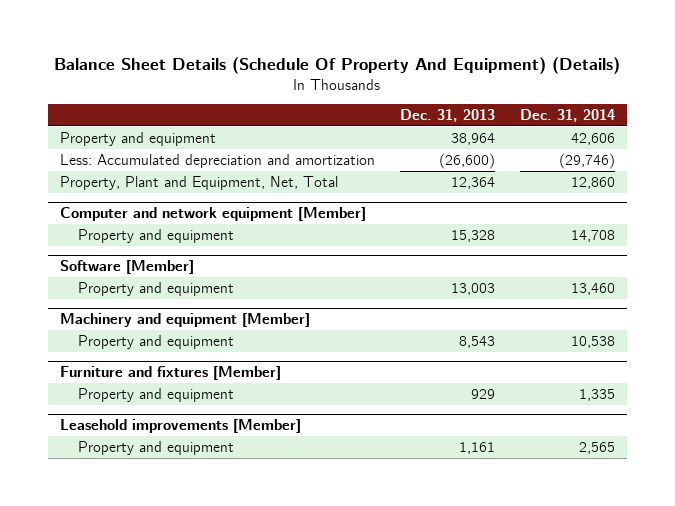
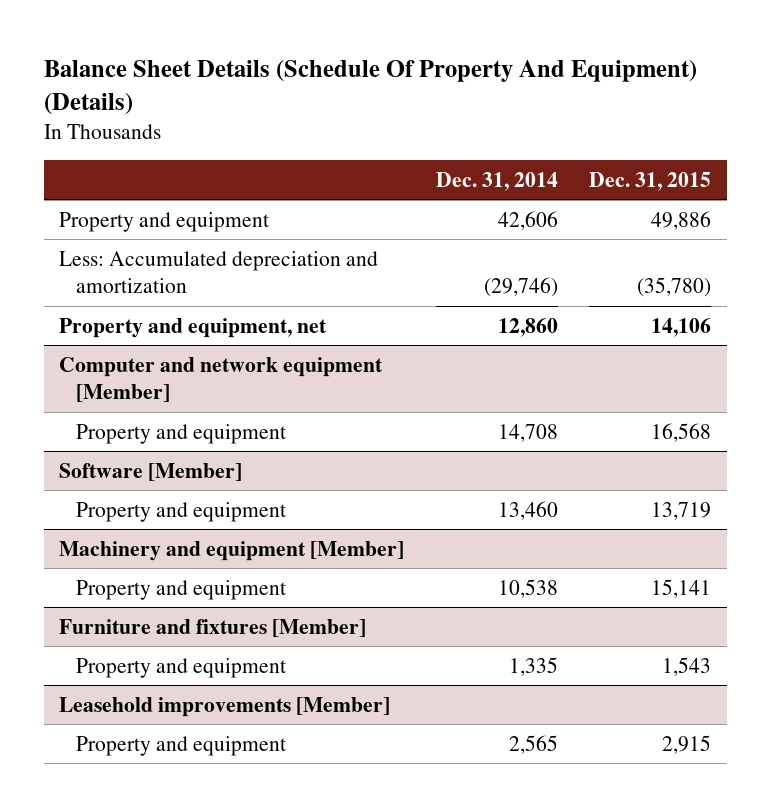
- | Dec. 31, 2013 | Dec. 31, 2014
+ | Dec. 31, 2014 | Dec. 31, 2015
- Property, Plant and Equipment, Net, Total | 12,364 | 12,860
+ Property and equipment, net | 12,860 | 14,106

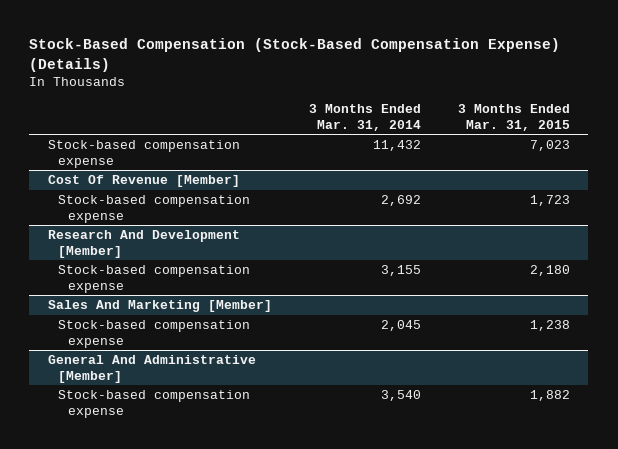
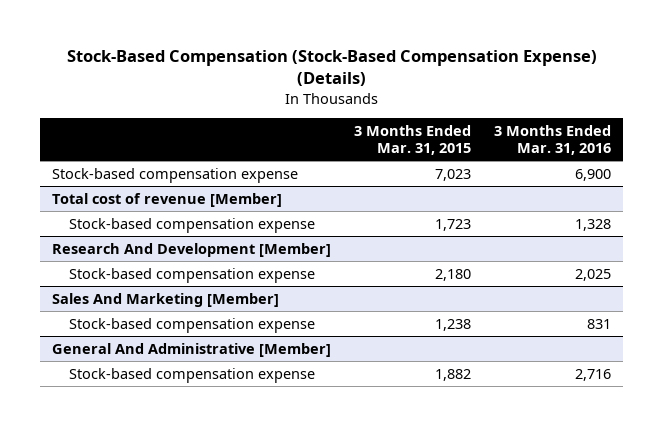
- | 3 Months Ended Mar. 31, 2014 | 3 Months Ended Mar. 31, 2015
+ | 3 Months Ended Mar. 31, 2015 | 3 Months Ended Mar. 31, 2016
- Cost Of Revenue [Member]
+ Total cost of revenue [Member]

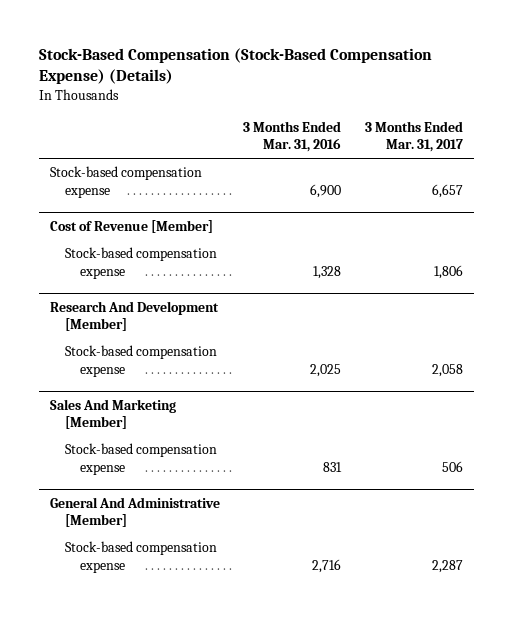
- | 3 Months Ended Mar. 31, 2015 | 3 Months Ended Mar. 31, 2016
+ | 3 Months Ended Mar. 31, 2016 | 3 Months Ended Mar. 31, 2017
- Total cost of revenue [Member]
+ Cost of Revenue [Member]

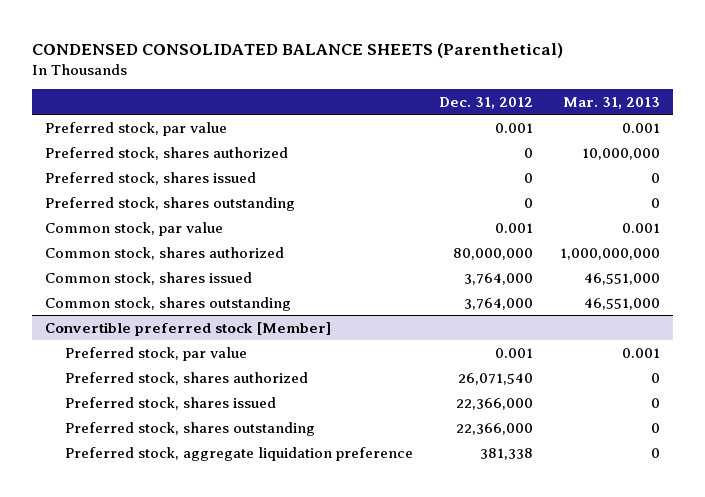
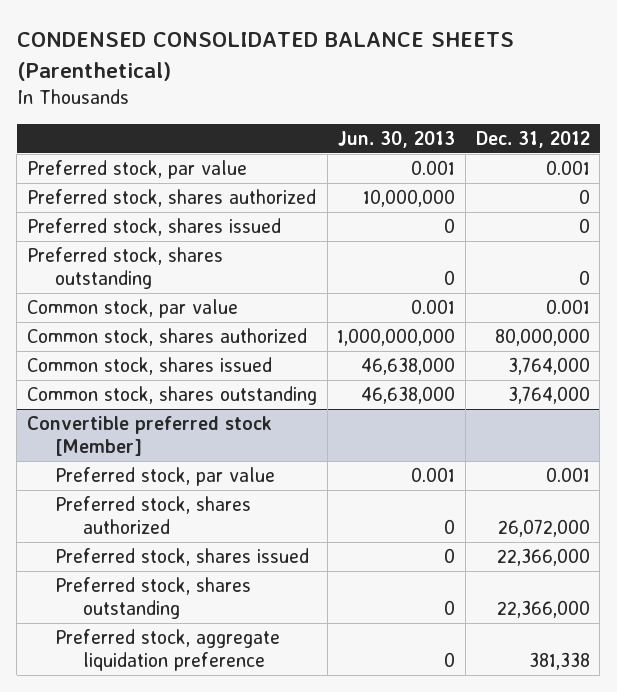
- | Dec. 31, 2012 | Mar. 31, 2013
+ | Jun. 30, 2013 | Dec. 31, 2012
@ Convertible preferred stock [Member]
- Preferred stock, shares authorized | 26,071,540 | 0
+ Preferred stock, shares authorized | 0 | 26,072,000

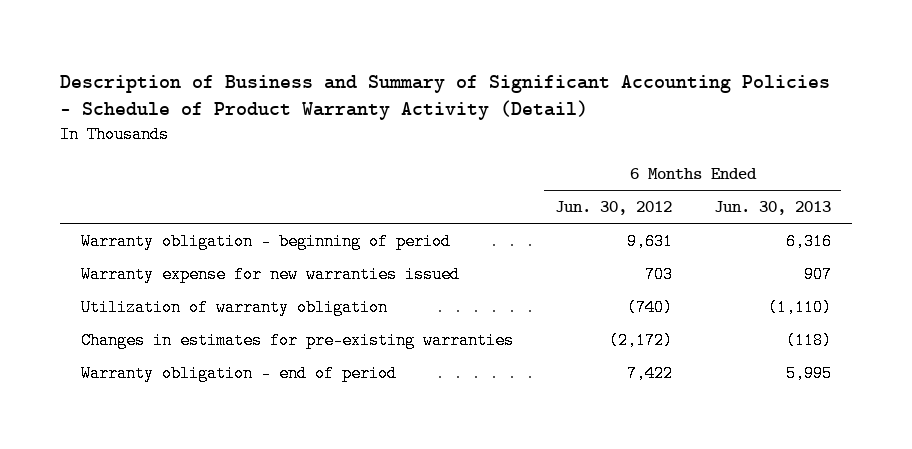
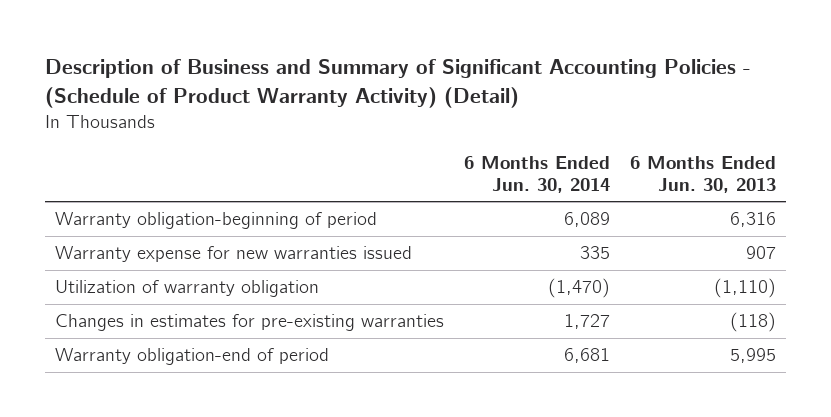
- Description of Business and Summary of Significant Accounting Policies - Schedule of Product Warranty Activity (Detail)
+ Description of Business and Summary of Significant Accounting Policies - (Schedule of Product Warranty Activity) (Detail)
- | 6 Months Ended Jun. 30, 2012 | 6 Months Ended Jun. 30, 2013
+ | 6 Months Ended Jun. 30, 2014 | 6 Months Ended Jun. 30, 2013
- Warranty obligation - beginning of period | 9,631 | 6,316
+ Warranty obligation-beginning of period | 6,089 | 6,316
- Warranty obligation - end of period | 7,422 | 5,995
+ Warranty obligation-end of period | 6,681 | 5,995

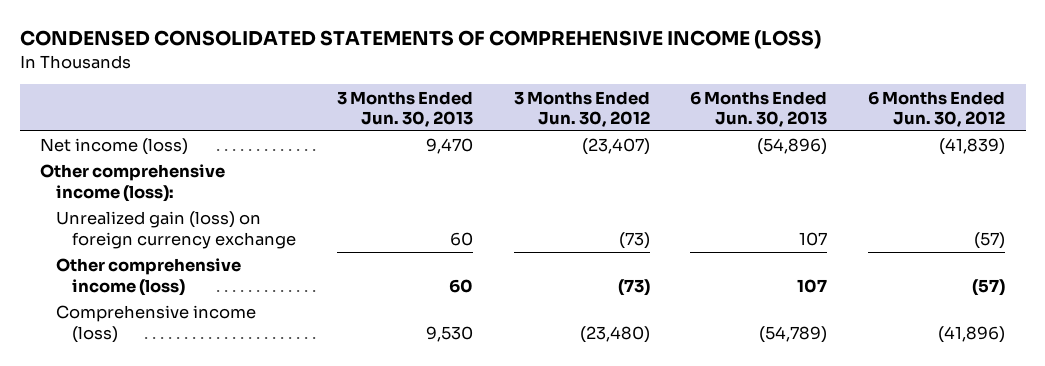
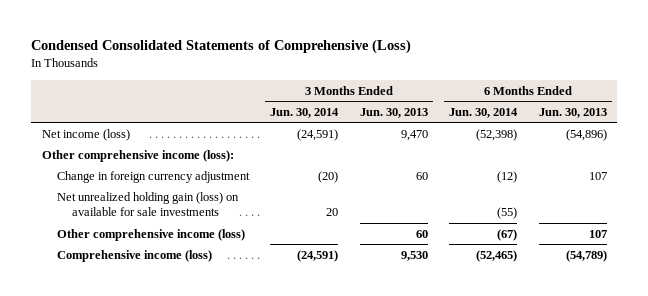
- CONDENSED CONSOLIDATED STATEMENTS OF COMPREHENSIVE INCOME (LOSS)
+ Condensed Consolidated Statements of Comprehensive (Loss)
- | 3 Months Ended Jun. 30, 2013 | 3 Months Ended Jun. 30, 2012 | 6 Months Ended Jun. 30, 2013 | 6 Months Ended Jun. 30, 2012
+ | 3 Months Ended Jun. 30, 2014 | 3 Months Ended Jun. 30, 2013 | 6 Months Ended Jun. 30, 2014 | 6 Months Ended Jun. 30, 2013
- Unrealized gain (loss) on foreign currency exchange | 60 | (73) | 107 | (57)
+ Change in foreign currency adjustment | (20) | 60 | (12) | 107
+ Net unrealized holding gain (loss) on available for sale investments | 20 | | (55) |

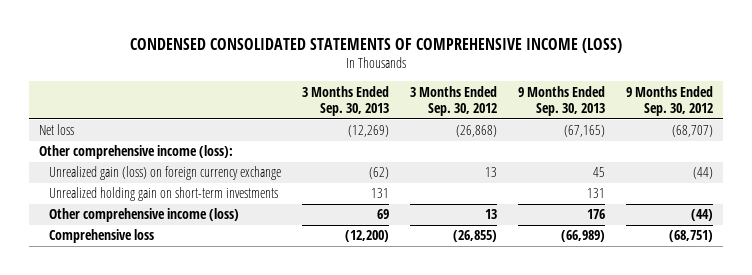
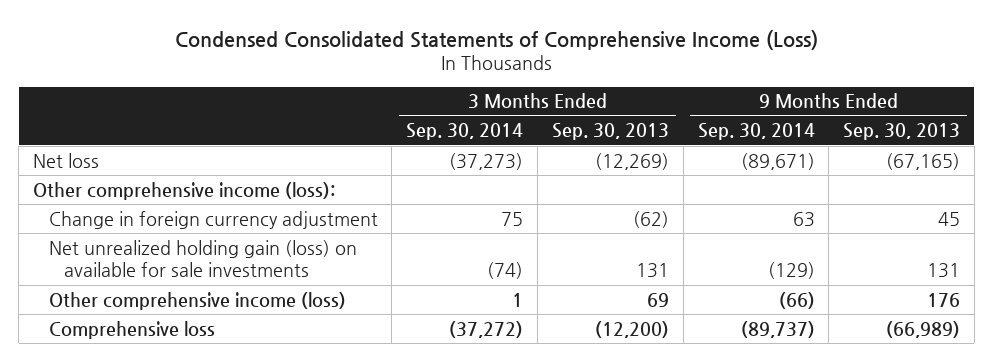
- CONDENSED CONSOLIDATED STATEMENTS OF COMPREHENSIVE INCOME (LOSS)
+ Condensed Consolidated Statements of Comprehensive Income (Loss)
- | 3 Months Ended Sep. 30, 2013 | 3 Months Ended Sep. 30, 2012 | 9 Months Ended Sep. 30, 2013 | 9 Months Ended Sep. 30, 2012
+ | 3 Months Ended Sep. 30, 2014 | 3 Months Ended Sep. 30, 2013 | 9 Months Ended Sep. 30, 2014 | 9 Months Ended Sep. 30, 2013
- Unrealized gain (loss) on foreign currency exchange | (62) | 13 | 45 | (44)
- Unrealized holding gain on short-term investments | 131 | | 131 |
+ Change in foreign currency adjustment | 75 | (62) | 63 | 45
+ Net unrealized holding gain (loss) on available for sale investments | (74) | 131 | (129) | 131

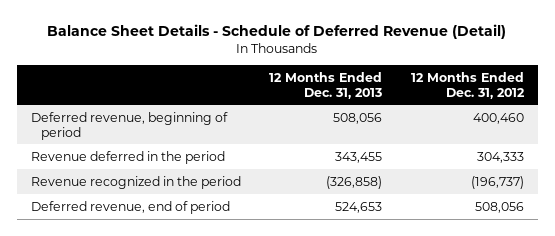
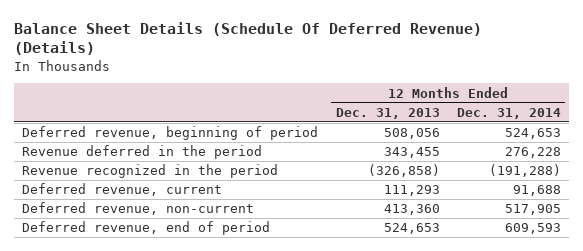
- Balance Sheet Details - Schedule of Deferred Revenue (Detail)
+ Balance Sheet Details (Schedule Of Deferred Revenue) (Details)
- | 12 Months Ended Dec. 31, 2013 | 12 Months Ended Dec. 31, 2012
+ | 12 Months Ended Dec. 31, 2013 | 12 Months Ended Dec. 31, 2014
+ Deferred revenue, current | 111,293 | 91,688
+ Deferred revenue, non-current | 413,360 | 517,905

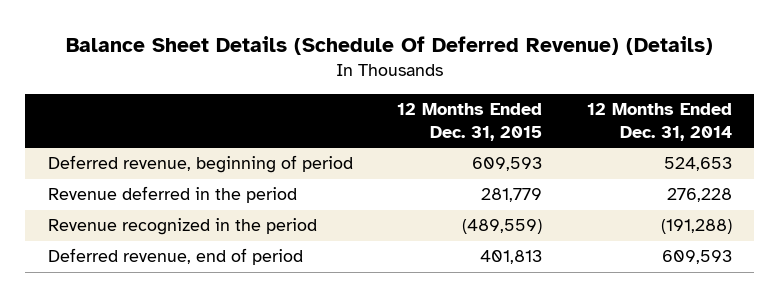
- | 12 Months Ended Dec. 31, 2013 | 12 Months Ended Dec. 31, 2014
+ | 12 Months Ended Dec. 31, 2015 | 12 Months Ended Dec. 31, 2014
- Deferred revenue, current | 111,293 | 91,688
- Deferred revenue, non-current | 413,360 | 517,905

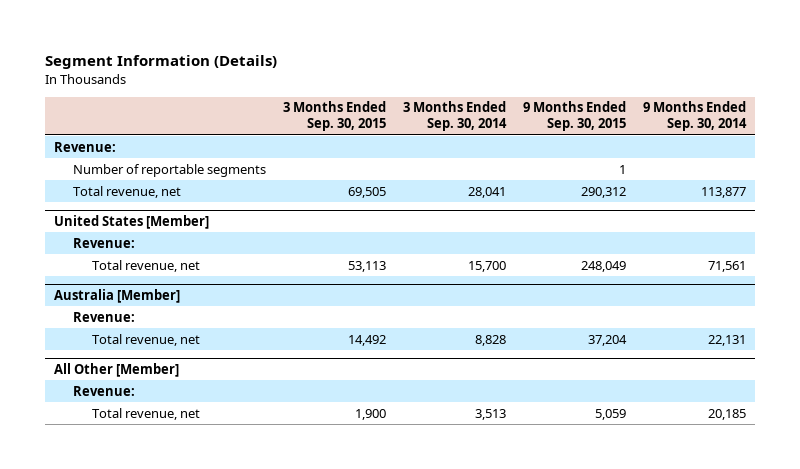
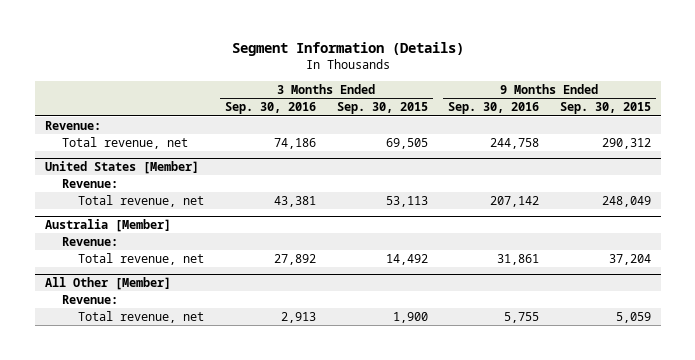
- | 3 Months Ended Sep. 30, 2015 | 3 Months Ended Sep. 30, 2014 | 9 Months Ended Sep. 30, 2015 | 9 Months Ended Sep. 30, 2014
+ | 3 Months Ended Sep. 30, 2016 | 3 Months Ended Sep. 30, 2015 | 9 Months Ended Sep. 30, 2016 | 9 Months Ended Sep. 30, 2015
- Number of reportable segments | | | 1 |

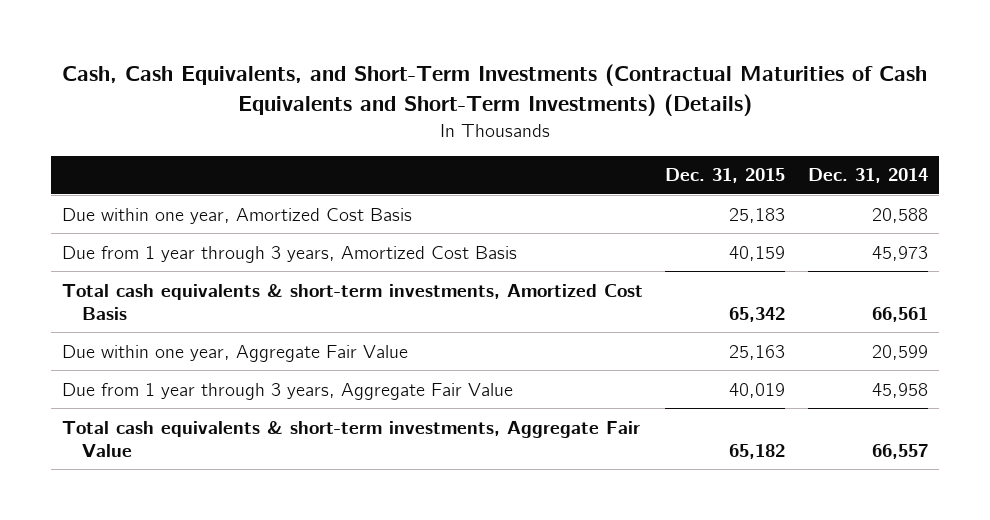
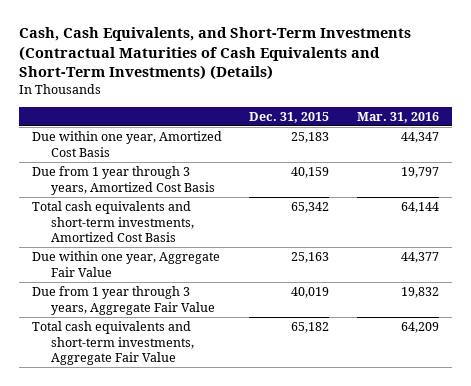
- | Dec. 31, 2015 | Dec. 31, 2014
+ | Dec. 31, 2015 | Mar. 31, 2016
- Total cash equivalents & short-term investments, Amortized Cost Basis | 65,342 | 66,561
+ Total cash equivalents and short-term investments, Amortized Cost Basis | 65,342 | 64,144
- Total cash equivalents & short-term investments, Aggregate Fair Value | 65,182 | 66,557
+ Total cash equivalents and short-term investments, Aggregate Fair Value | 65,182 | 64,209

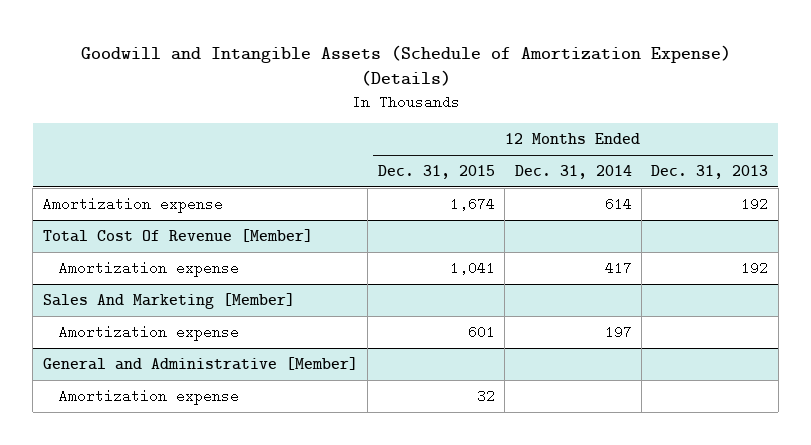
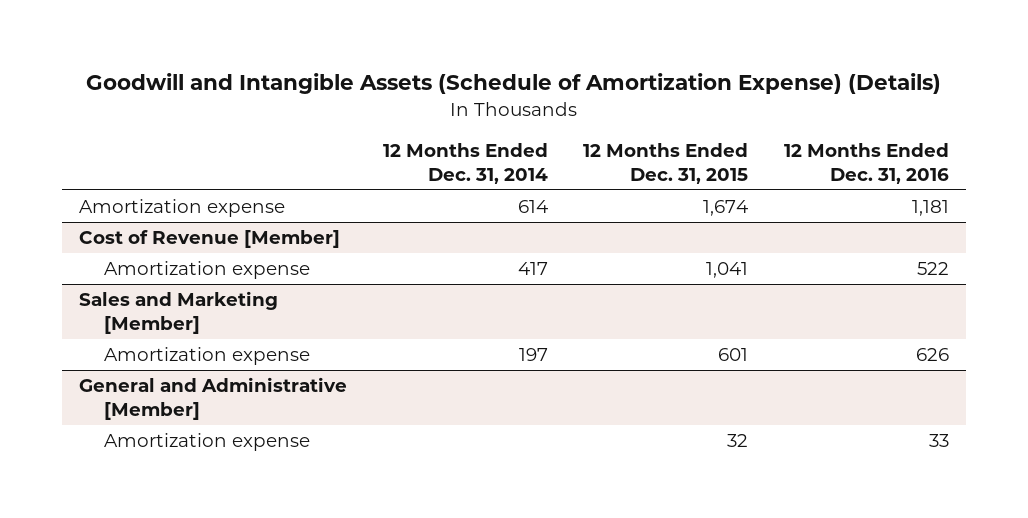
- | 12 Months Ended Dec. 31, 2015 | 12 Months Ended Dec. 31, 2014 | 12 Months Ended Dec. 31, 2013
+ | 12 Months Ended Dec. 31, 2014 | 12 Months Ended Dec. 31, 2015 | 12 Months Ended Dec. 31, 2016
- Total Cost Of Revenue [Member]
+ Cost of Revenue [Member]
- Sales And Marketing [Member]
+ Sales and Marketing [Member]

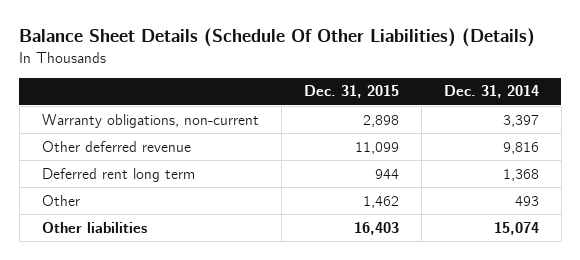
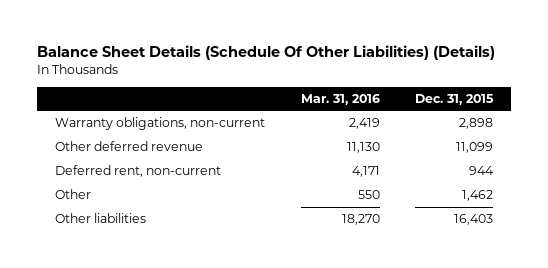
- | Dec. 31, 2015 | Dec. 31, 2014
+ | Mar. 31, 2016 | Dec. 31, 2015
- Deferred rent long term | 944 | 1,368
+ Deferred rent, non-current | 4,171 | 944

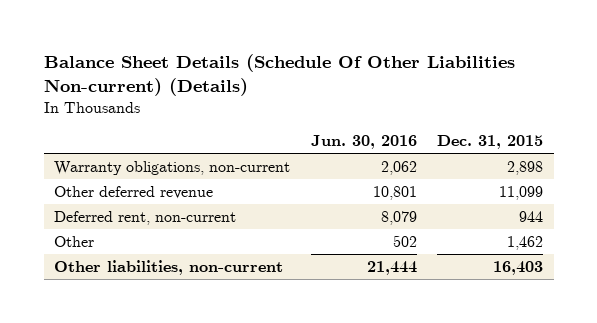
- Balance Sheet Details (Schedule Of Other Liabilities) (Details)
+ Balance Sheet Details (Schedule Of Other Liabilities Non-current) (Details)
- | Mar. 31, 2016 | Dec. 31, 2015
+ | Jun. 30, 2016 | Dec. 31, 2015
- Other liabilities | 18,270 | 16,403
+ Other liabilities, non-current | 21,444 | 16,403

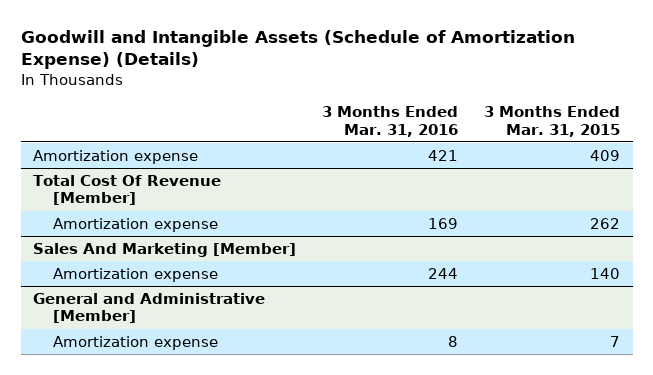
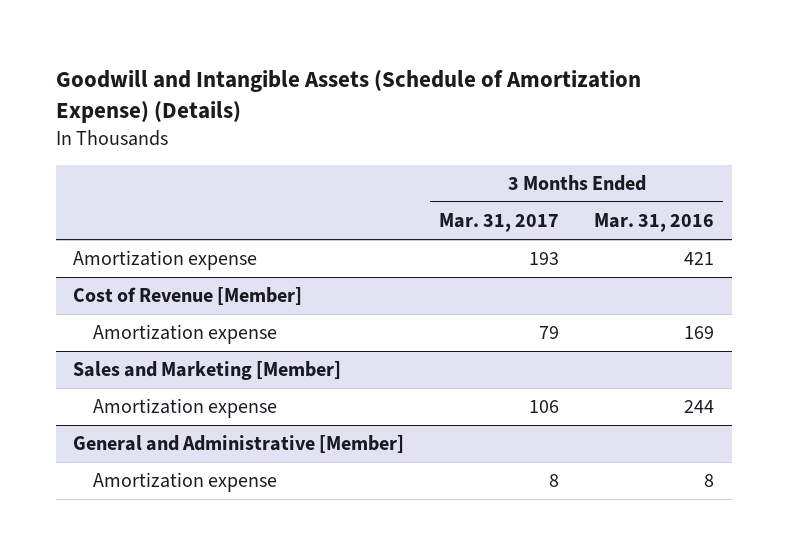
- | 3 Months Ended Mar. 31, 2016 | 3 Months Ended Mar. 31, 2015
+ | 3 Months Ended Mar. 31, 2017 | 3 Months Ended Mar. 31, 2016
- Total Cost Of Revenue [Member]
+ Cost of Revenue [Member]
- Sales And Marketing [Member]
+ Sales and Marketing [Member]

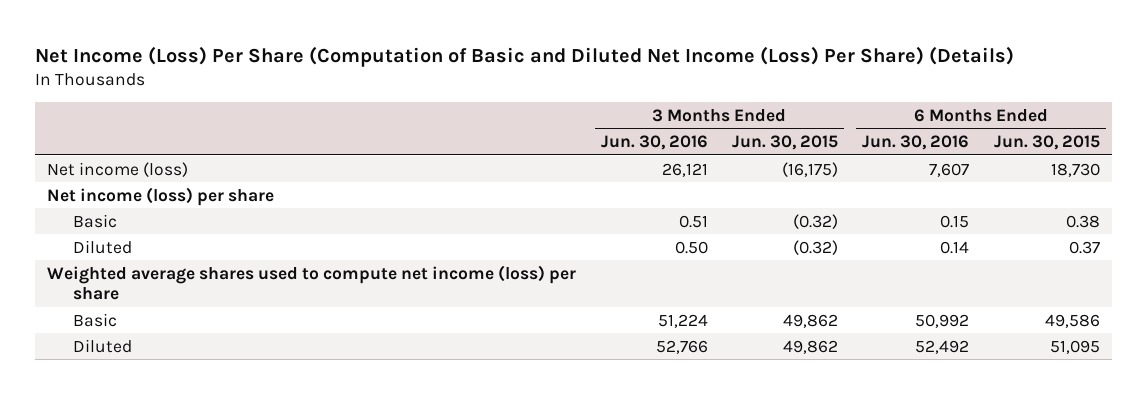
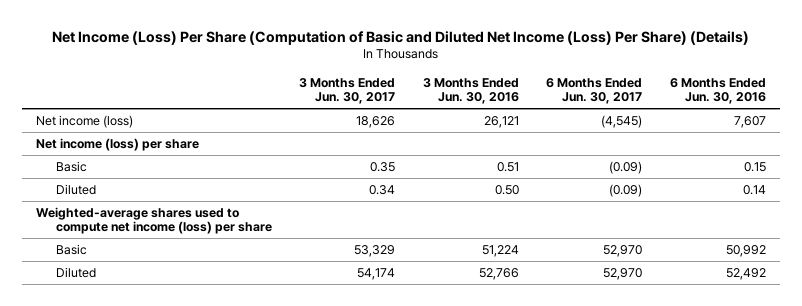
- | 3 Months Ended Jun. 30, 2016 | 3 Months Ended Jun. 30, 2015 | 6 Months Ended Jun. 30, 2016 | 6 Months Ended Jun. 30, 2015
+ | 3 Months Ended Jun. 30, 2017 | 3 Months Ended Jun. 30, 2016 | 6 Months Ended Jun. 30, 2017 | 6 Months Ended Jun. 30, 2016
- Weighted average shares used to compute net income (loss) per share
+ Weighted-average shares used to compute net income (loss) per share

